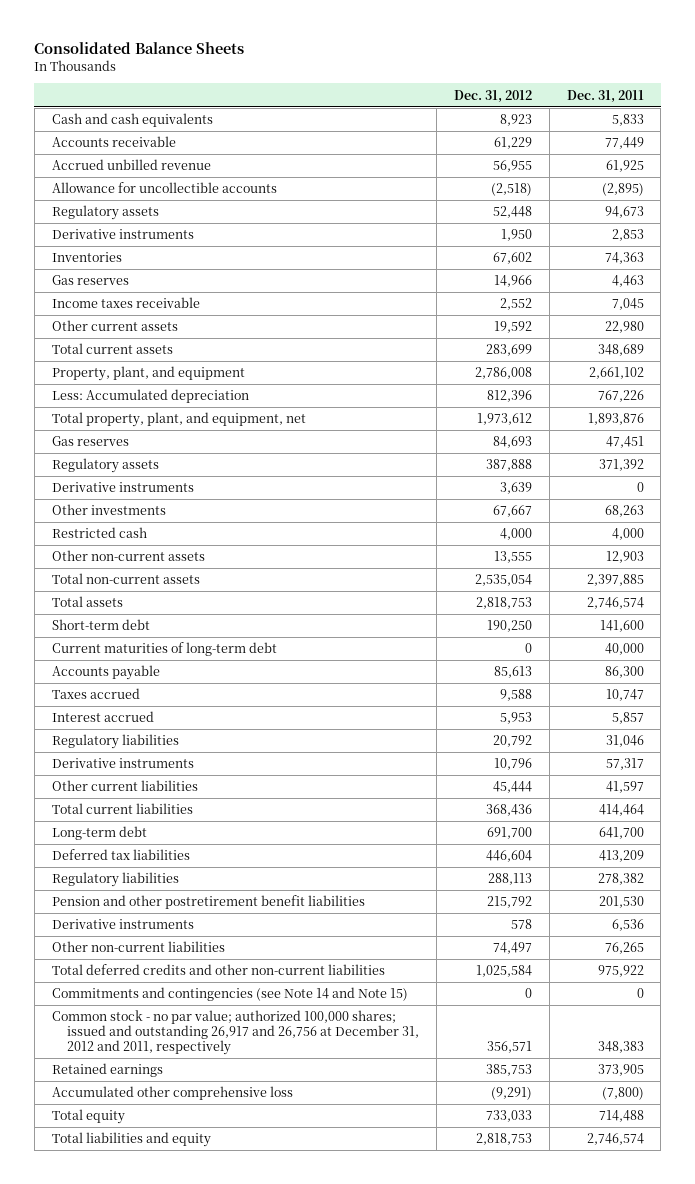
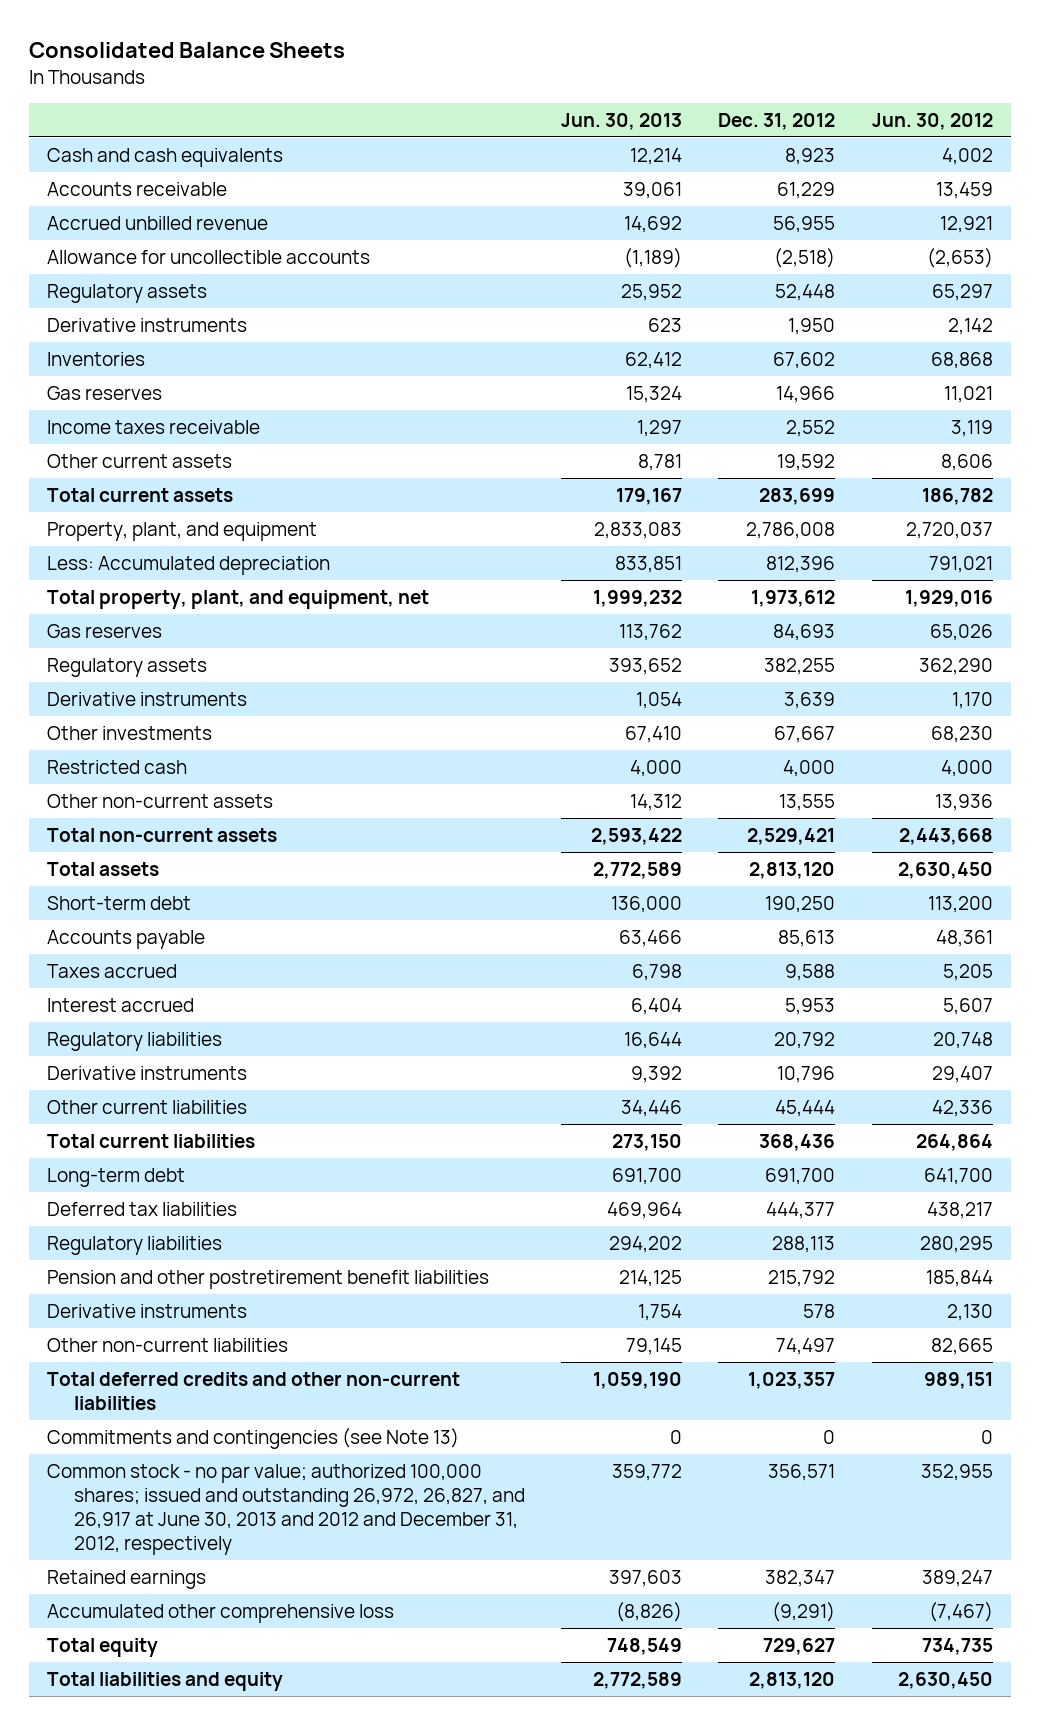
- | Dec. 31, 2012 | Dec. 31, 2011
+ | Jun. 30, 2013 | Dec. 31, 2012 | Jun. 30, 2012
- Regulatory assets | 387,888 | 371,392
+ Regulatory assets | 393,652 | 382,255 | 362,290
- Total non-current assets | 2,535,054 | 2,397,885
- Total assets | 2,818,753 | 2,746,574
+ Total non-current assets | 2,593,422 | 2,529,421 | 2,443,668
+ Total assets | 2,772,589 | 2,813,120 | 2,630,450
- Current maturities of long-term debt | 0 | 40,000
- Deferred tax liabilities | 446,604 | 413,209
+ Deferred tax liabilities | 469,964 | 444,377 | 438,217
- Total deferred credits and other non-current liabilities | 1,025,584 | 975,922
- Commitments and contingencies (see Note 14 and Note 15) | 0 | 0
- Common stock - no par value; authorized 100,000 shares; issued and outstanding 26,917 and 26,756 at December 31, 2012 and 2011, respectively | 356,571 | 348,383
- Retained earnings | 385,753 | 373,905
+ Total deferred credits and other non-current liabilities | 1,059,190 | 1,023,357 | 989,151
+ Commitments and contingencies (see Note 13) | 0 | 0 | 0
+ Common stock - no par value; authorized 100,000 shares; issued and outstanding 26,972, 26,827, and 26,917 at June 30, 2013 and 2012 and December 31, 2012, respectively | 359,772 | 356,571 | 352,955
+ Retained earnings | 397,603 | 382,347 | 389,247
- Total equity | 733,033 | 714,488
- Total liabilities and equity | 2,818,753 | 2,746,574
+ Total equity | 748,549 | 729,627 | 734,735
+ Total liabilities and equity | 2,772,589 | 2,813,120 | 2,630,450

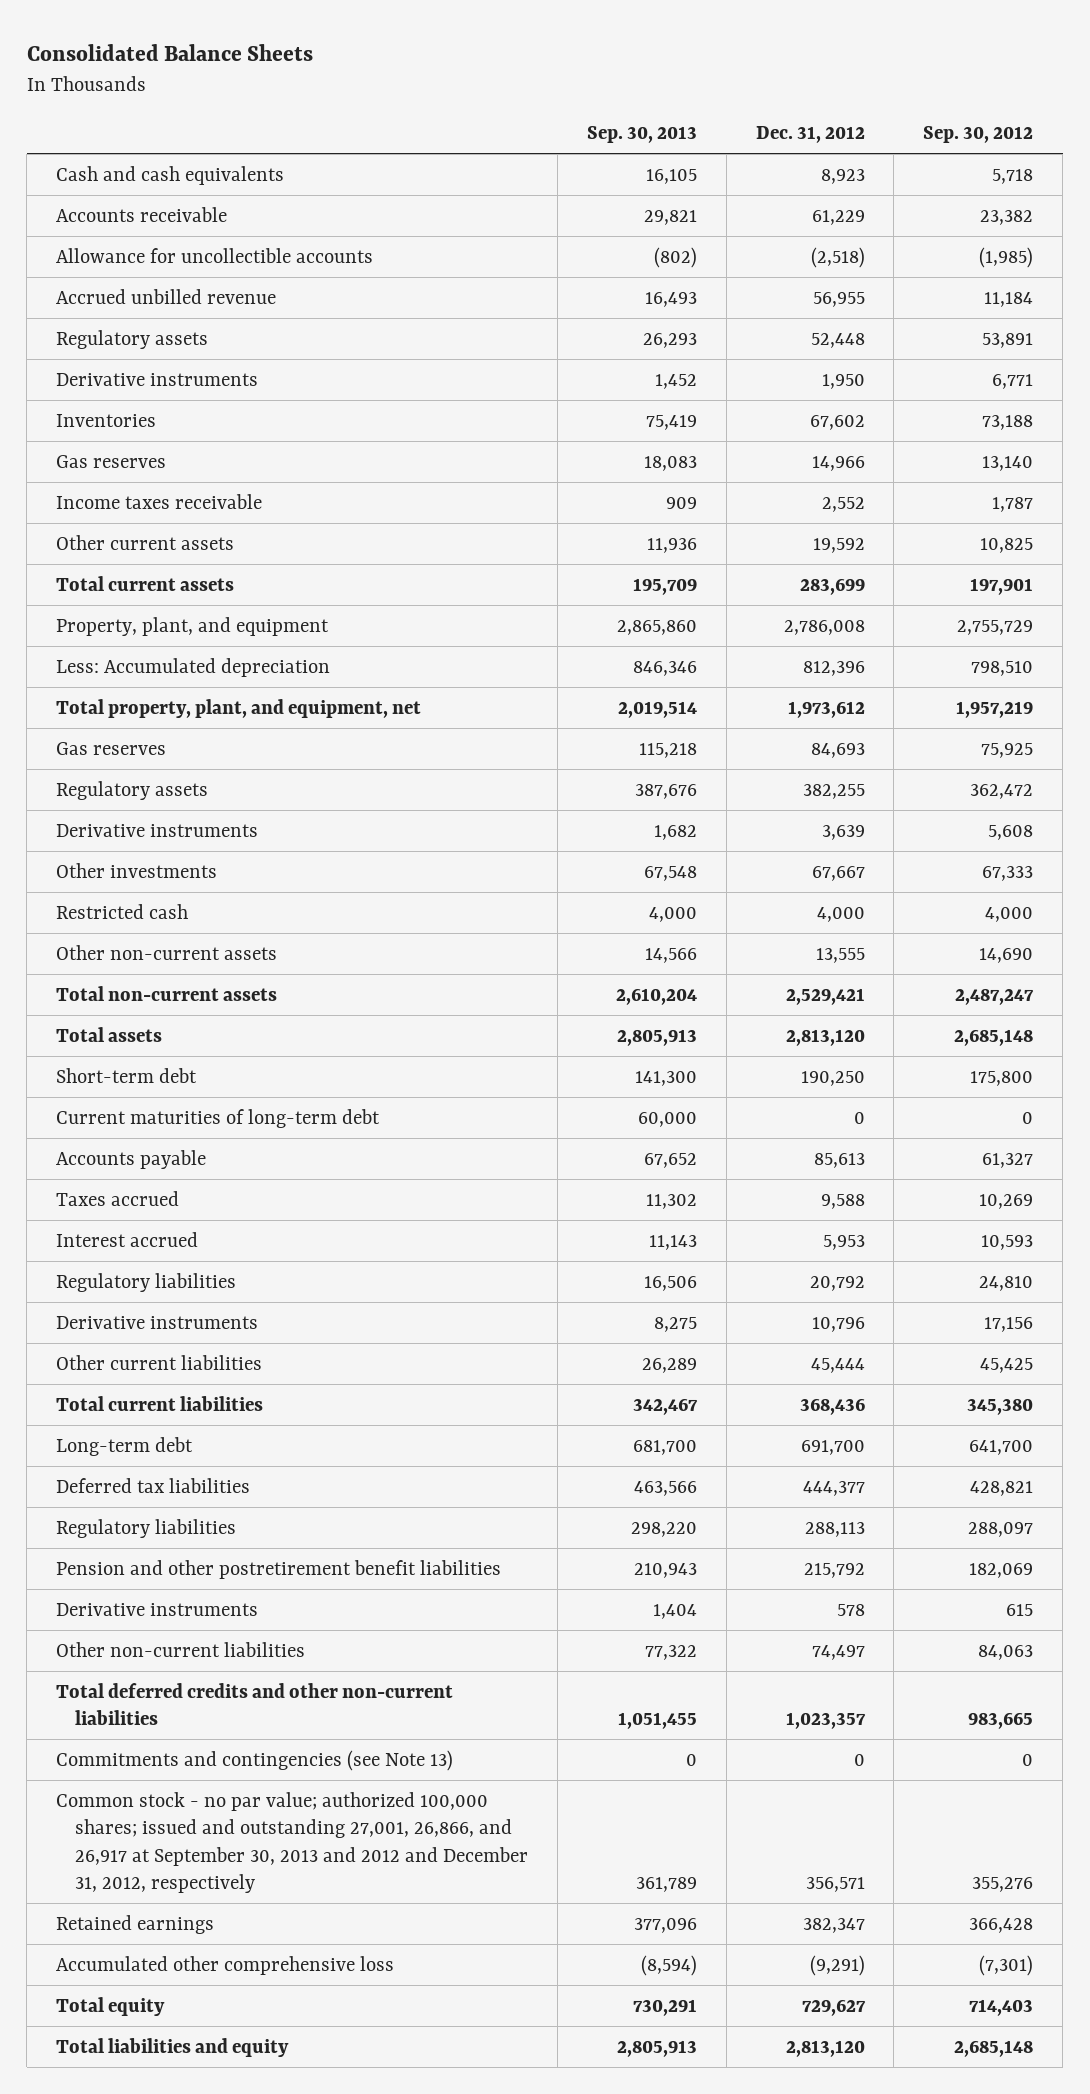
- | Jun. 30, 2013 | Dec. 31, 2012 | Jun. 30, 2012
+ | Sep. 30, 2013 | Dec. 31, 2012 | Sep. 30, 2012
moved down: Accrued unbilled revenue | 16,493 | 56,955 | 11,184
+ Current maturities of long-term debt | 60,000 | 0 | 0
- Common stock - no par value; authorized 100,000 shares; issued and outstanding 26,972, 26,827, and 26,917 at June 30, 2013 and 2012 and December 31, 2012, respectively | 359,772 | 356,571 | 352,955
+ Common stock - no par value; authorized 100,000 shares; issued and outstanding 27,001, 26,866, and 26,917 at September 30, 2013 and 2012 and December 31, 2012, respectively | 361,789 | 356,571 | 355,276

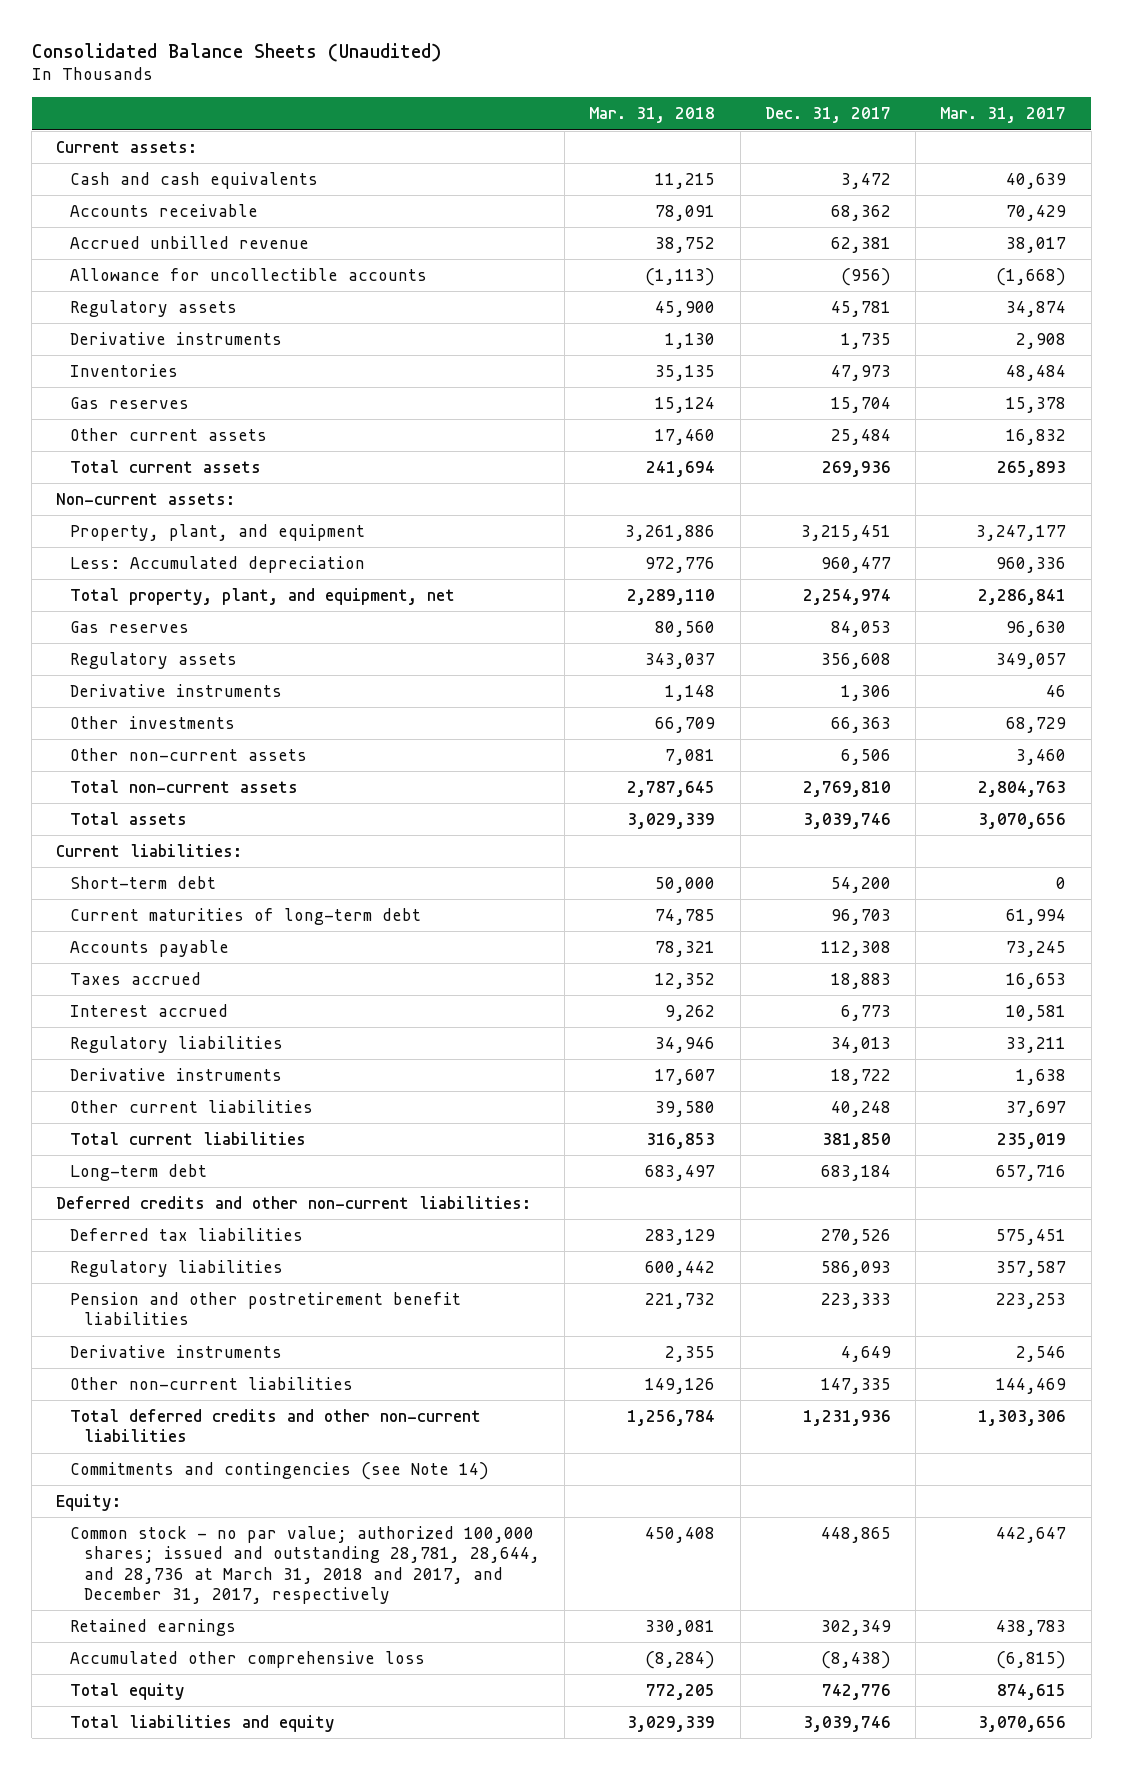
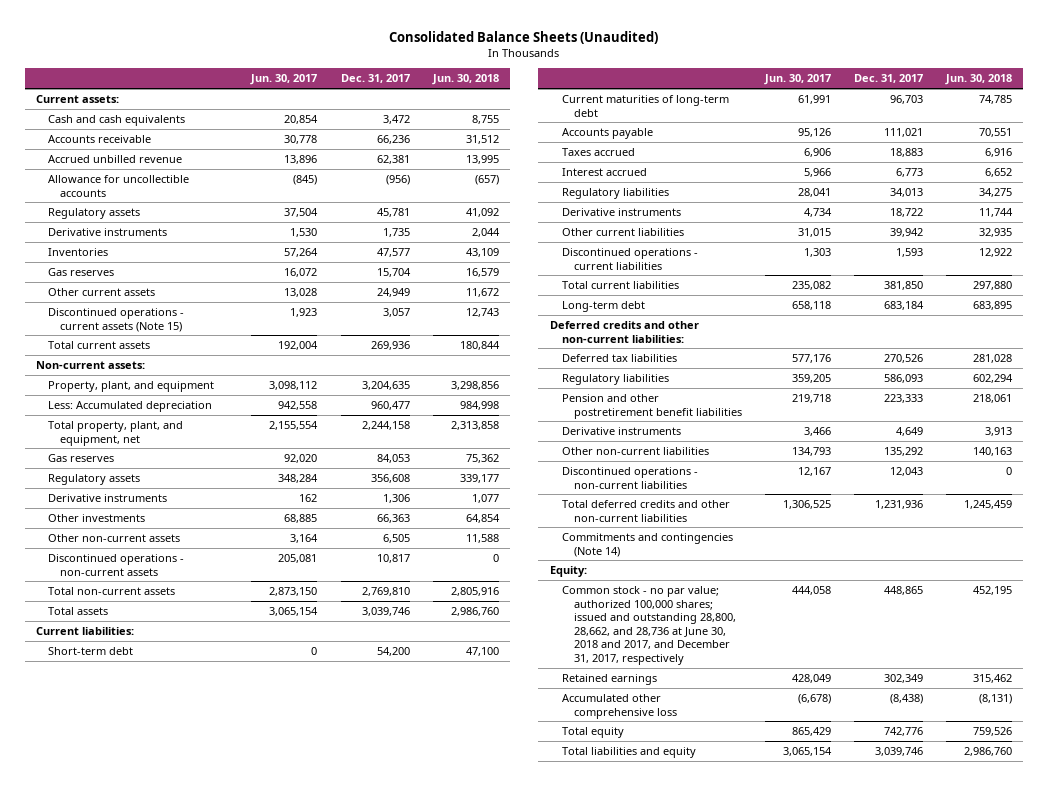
- | Mar. 31, 2018 | Dec. 31, 2017 | Mar. 31, 2017
+ | Jun. 30, 2017 | Dec. 31, 2017 | Jun. 30, 2018
- Accounts receivable | 78,091 | 68,362 | 70,429
+ Accounts receivable | 30,778 | 66,236 | 31,512
- Inventories | 35,135 | 47,973 | 48,484
+ Inventories | 57,264 | 47,577 | 43,109
- Other current assets | 17,460 | 25,484 | 16,832
+ Other current assets | 13,028 | 24,949 | 11,672
+ Discontinued operations - current assets (Note 15) | 1,923 | 3,057 | 12,743
- Property, plant, and equipment | 3,261,886 | 3,215,451 | 3,247,177
+ Property, plant, and equipment | 3,098,112 | 3,204,635 | 3,298,856
- Total property, plant, and equipment, net | 2,289,110 | 2,254,974 | 2,286,841
+ Total property, plant, and equipment, net | 2,155,554 | 2,244,158 | 2,313,858
- Other non-current assets | 7,081 | 6,506 | 3,460
+ Other non-current assets | 3,164 | 6,505 | 11,588
+ Discontinued operations - non-current assets | 205,081 | 10,817 | 0
- Accounts payable | 78,321 | 112,308 | 73,245
+ Accounts payable | 95,126 | 111,021 | 70,551
- Other current liabilities | 39,580 | 40,248 | 37,697
+ Other current liabilities | 31,015 | 39,942 | 32,935
+ Discontinued operations - current liabilities | 1,303 | 1,593 | 12,922
- Other non-current liabilities | 149,126 | 147,335 | 144,469
+ Other non-current liabilities | 134,793 | 135,292 | 140,163
+ Discontinued operations - non-current liabilities | 12,167 | 12,043 | 0
- Commitments and contingencies (see Note 14)
+ Commitments and contingencies (Note 14)
- Common stock - no par value; authorized 100,000 shares; issued and outstanding 28,781, 28,644, and 28,736 at March 31, 2018 and 2017, and December 31, 2017, respectively | 450,408 | 448,865 | 442,647
+ Common stock - no par value; authorized 100,000 shares; issued and outstanding 28,800, 28,662, and 28,736 at June 30, 2018 and 2017, and December 31, 2017, respectively | 444,058 | 448,865 | 452,195

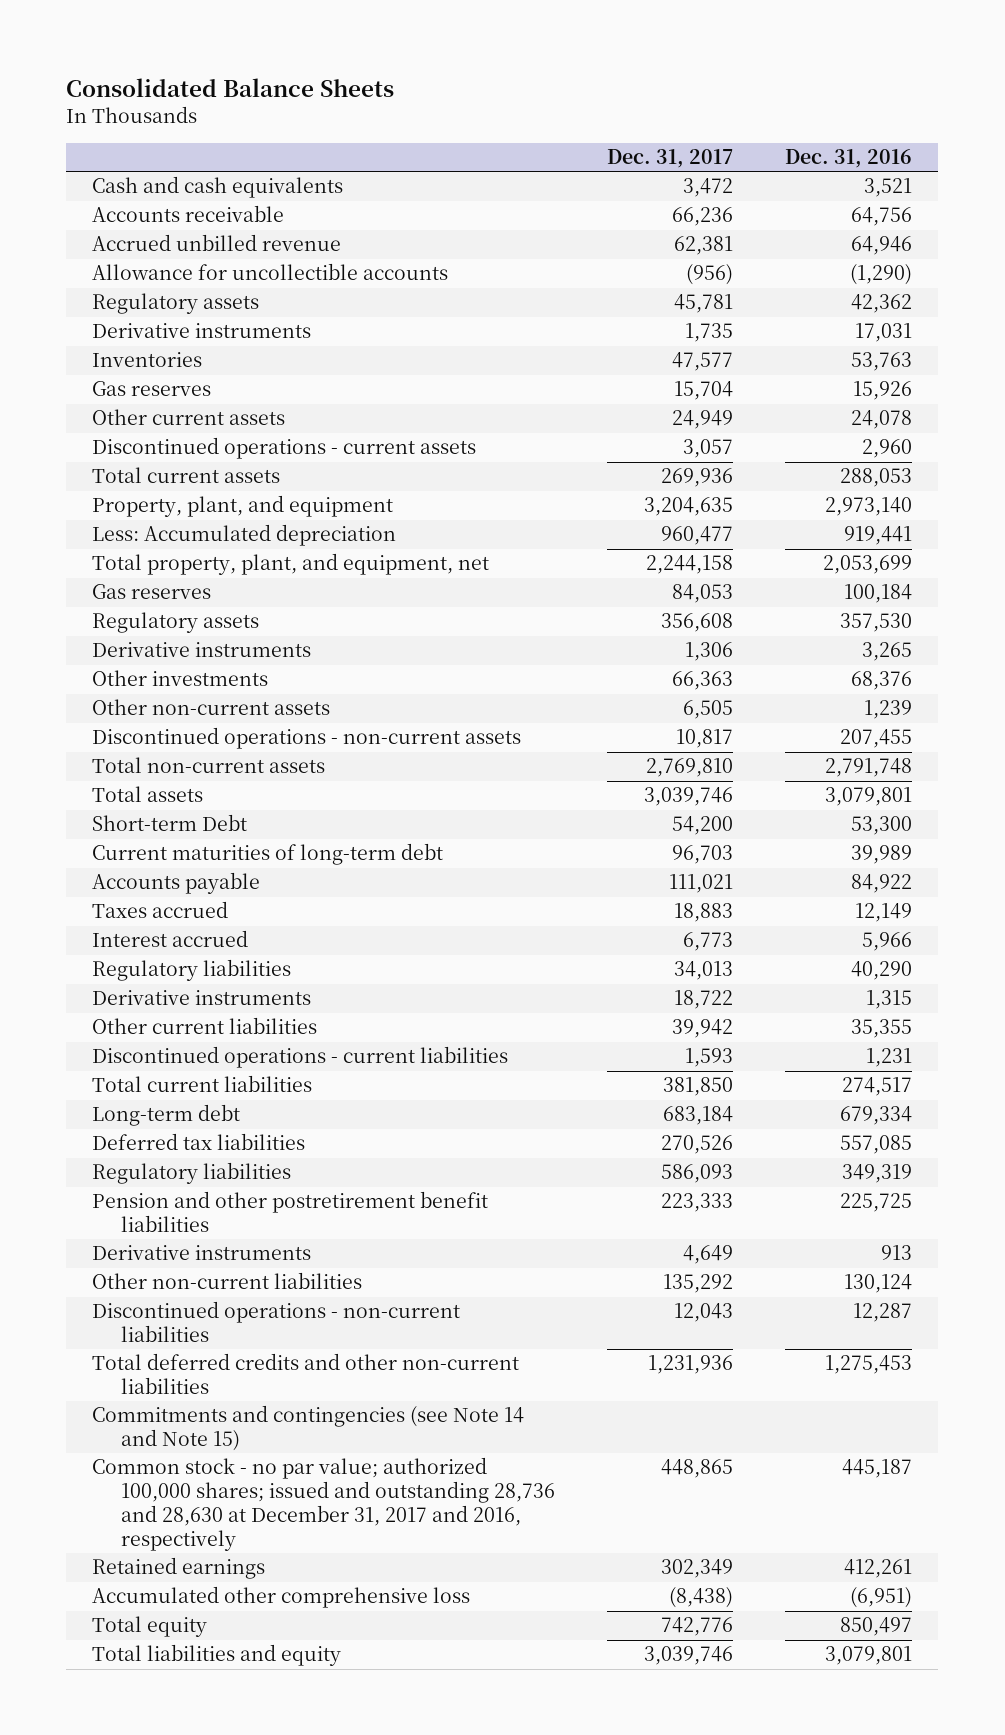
- Consolidated Balance Sheets (Unaudited)
+ Consolidated Balance Sheets
- | Jun. 30, 2017 | Dec. 31, 2017 | Jun. 30, 2018
+ | Dec. 31, 2017 | Dec. 31, 2016
- Current assets:
- Discontinued operations - current assets (Note 15) | 1,923 | 3,057 | 12,743
+ Discontinued operations - current assets | 3,057 | 2,960
- Non-current assets:
- Current liabilities:
- Short-term debt | 0 | 54,200 | 47,100
+ Short-term Debt | 54,200 | 53,300
- Deferred credits and other non-current liabilities:
- Commitments and contingencies (Note 14)
- Equity:
- Common stock - no par value; authorized 100,000 shares; issued and outstanding 28,800, 28,662, and 28,736 at June 30, 2018 and 2017, and December 31, 2017, respectively | 444,058 | 448,865 | 452,195
+ Commitments and contingencies (see Note 14 and Note 15)
+ Common stock - no par value; authorized 100,000 shares; issued and outstanding 28,736 and 28,630 at December 31, 2017 and 2016, respectively | 448,865 | 445,187

